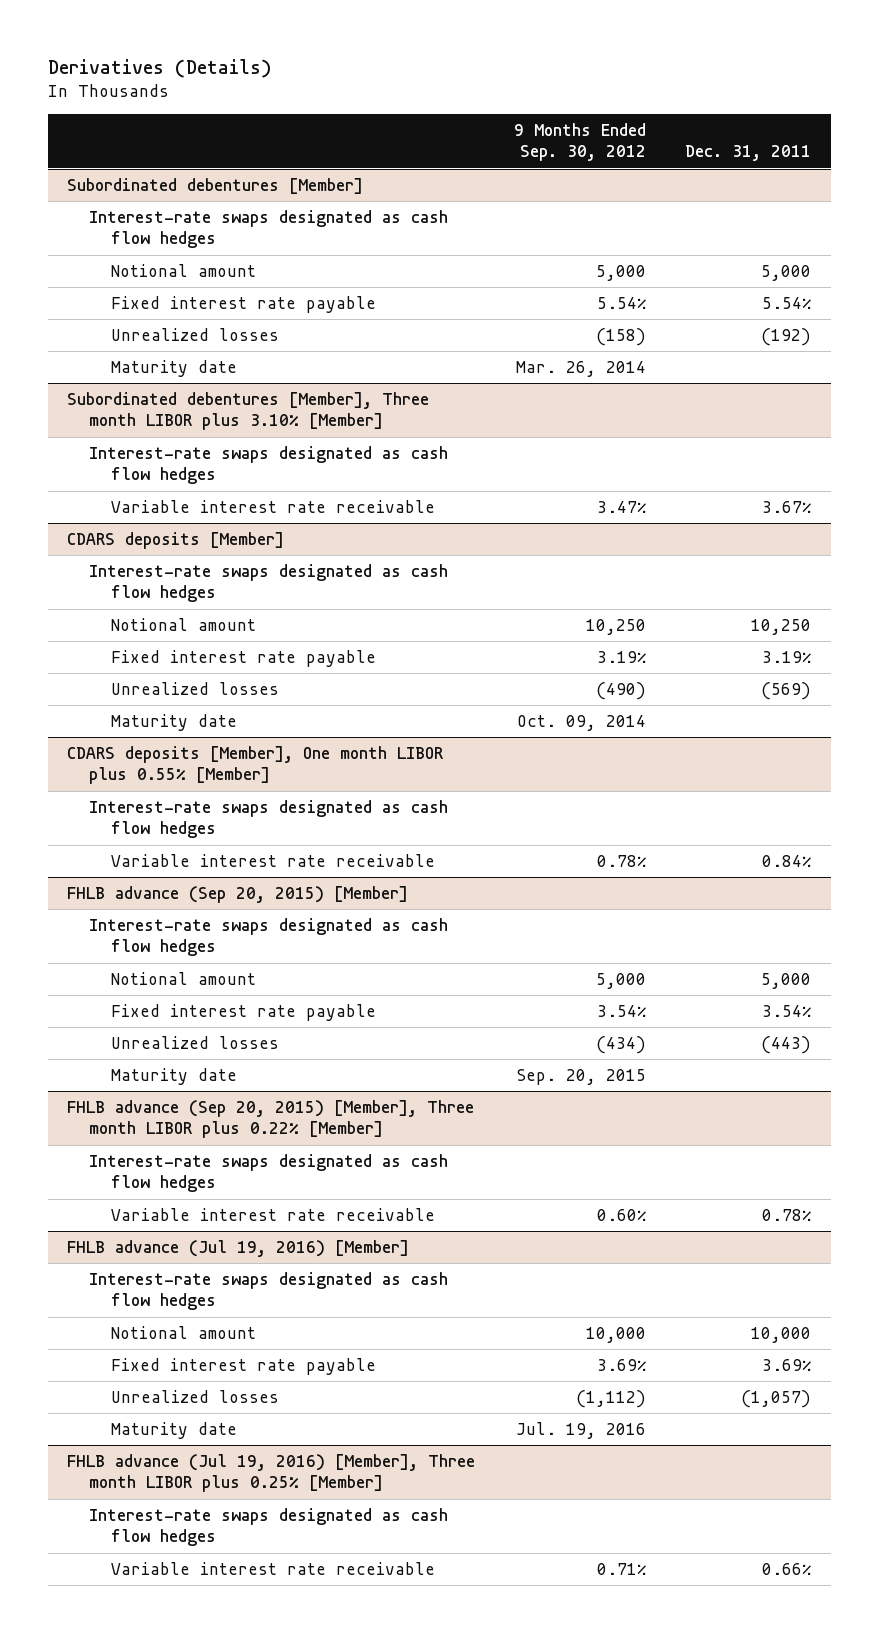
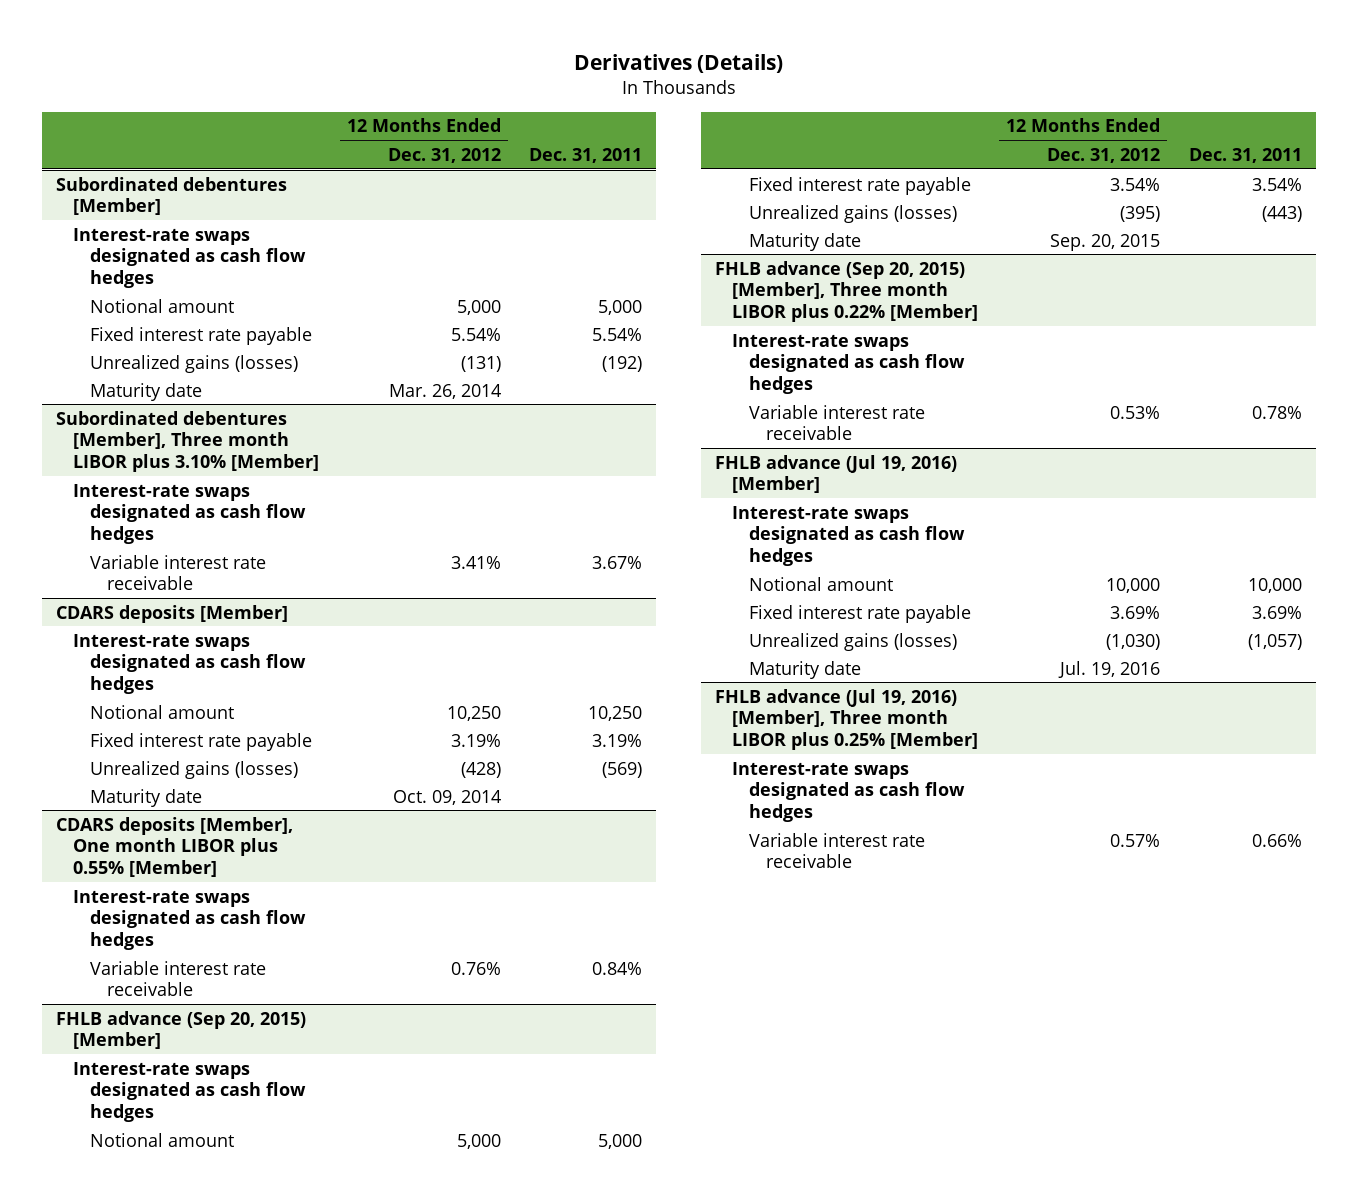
- | 9 Months Ended Sep. 30, 2012 | Dec. 31, 2011
+ | 12 Months Ended Dec. 31, 2012 | Dec. 31, 2011
@ Subordinated debentures [Member]
- Unrealized losses | (158) | (192)
+ Unrealized gains (losses) | (131) | (192)
@ CDARS deposits [Member]
- Unrealized losses | (490) | (569)
+ Unrealized gains (losses) | (428) | (569)
@ FHLB advance (Sep 20, 2015) [Member]
- Unrealized losses | (434) | (443)
+ Unrealized gains (losses) | (395) | (443)
@ FHLB advance (Jul 19, 2016) [Member]
- Unrealized losses | (1,112) | (1,057)
+ Unrealized gains (losses) | (1,030) | (1,057)

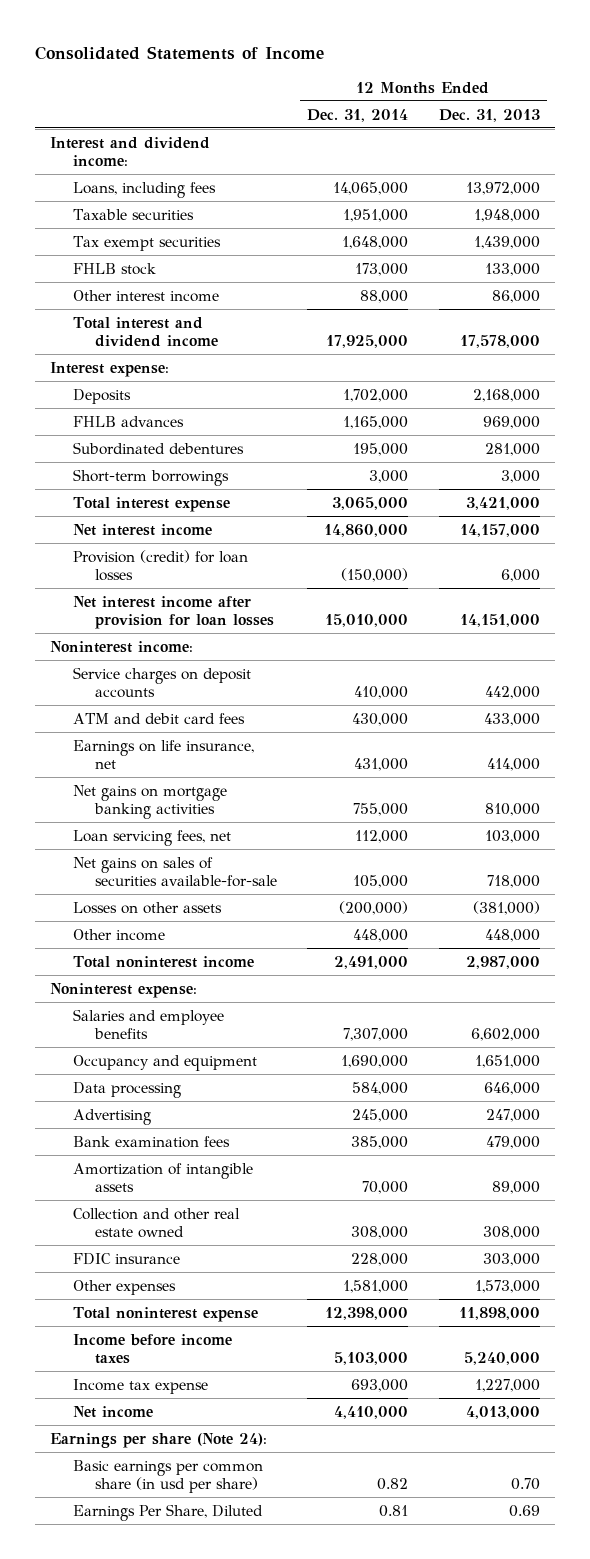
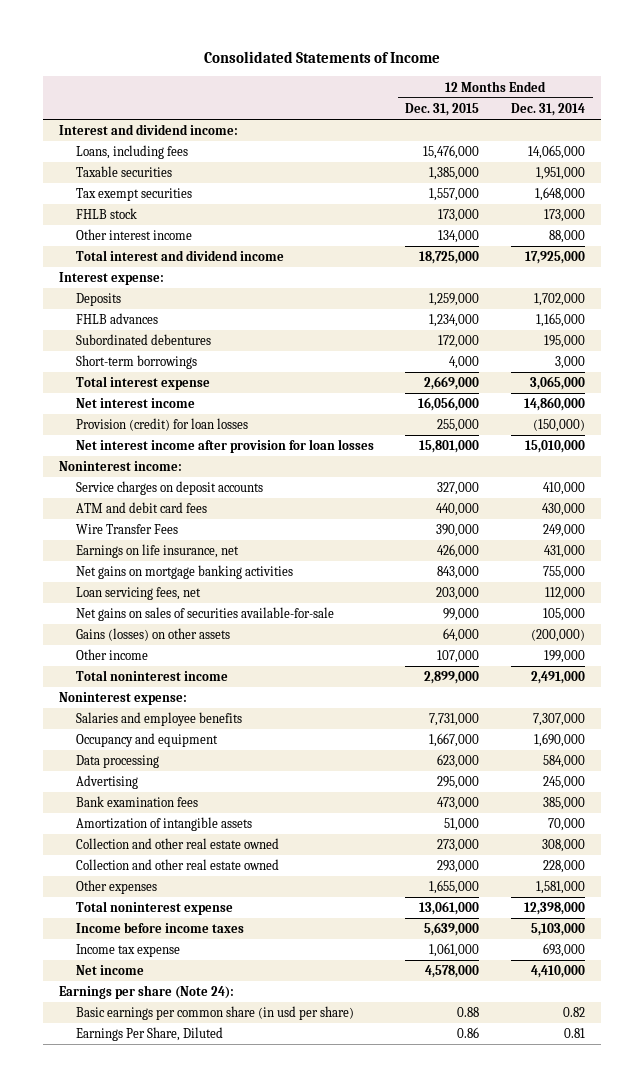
- | 12 Months Ended Dec. 31, 2014 | 12 Months Ended Dec. 31, 2013
+ | 12 Months Ended Dec. 31, 2015 | 12 Months Ended Dec. 31, 2014
+ Wire Transfer Fees | 390,000 | 249,000
- Losses on other assets | (200,000) | (381,000)
- Other income | 448,000 | 448,000
+ Gains (losses) on other assets | 64,000 | (200,000)
+ Other income | 107,000 | 199,000
- FDIC insurance | 228,000 | 303,000
+ Collection and other real estate owned | 293,000 | 228,000

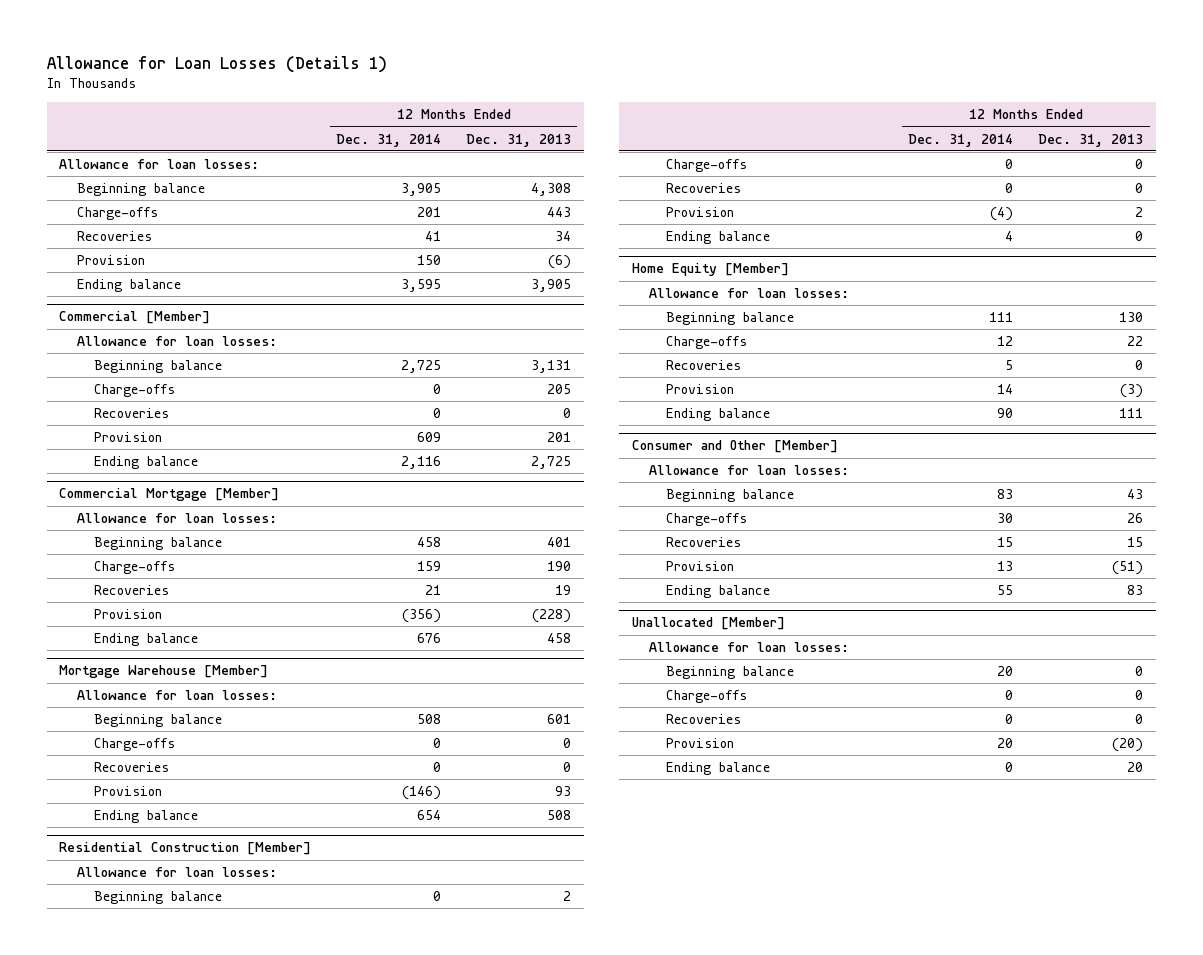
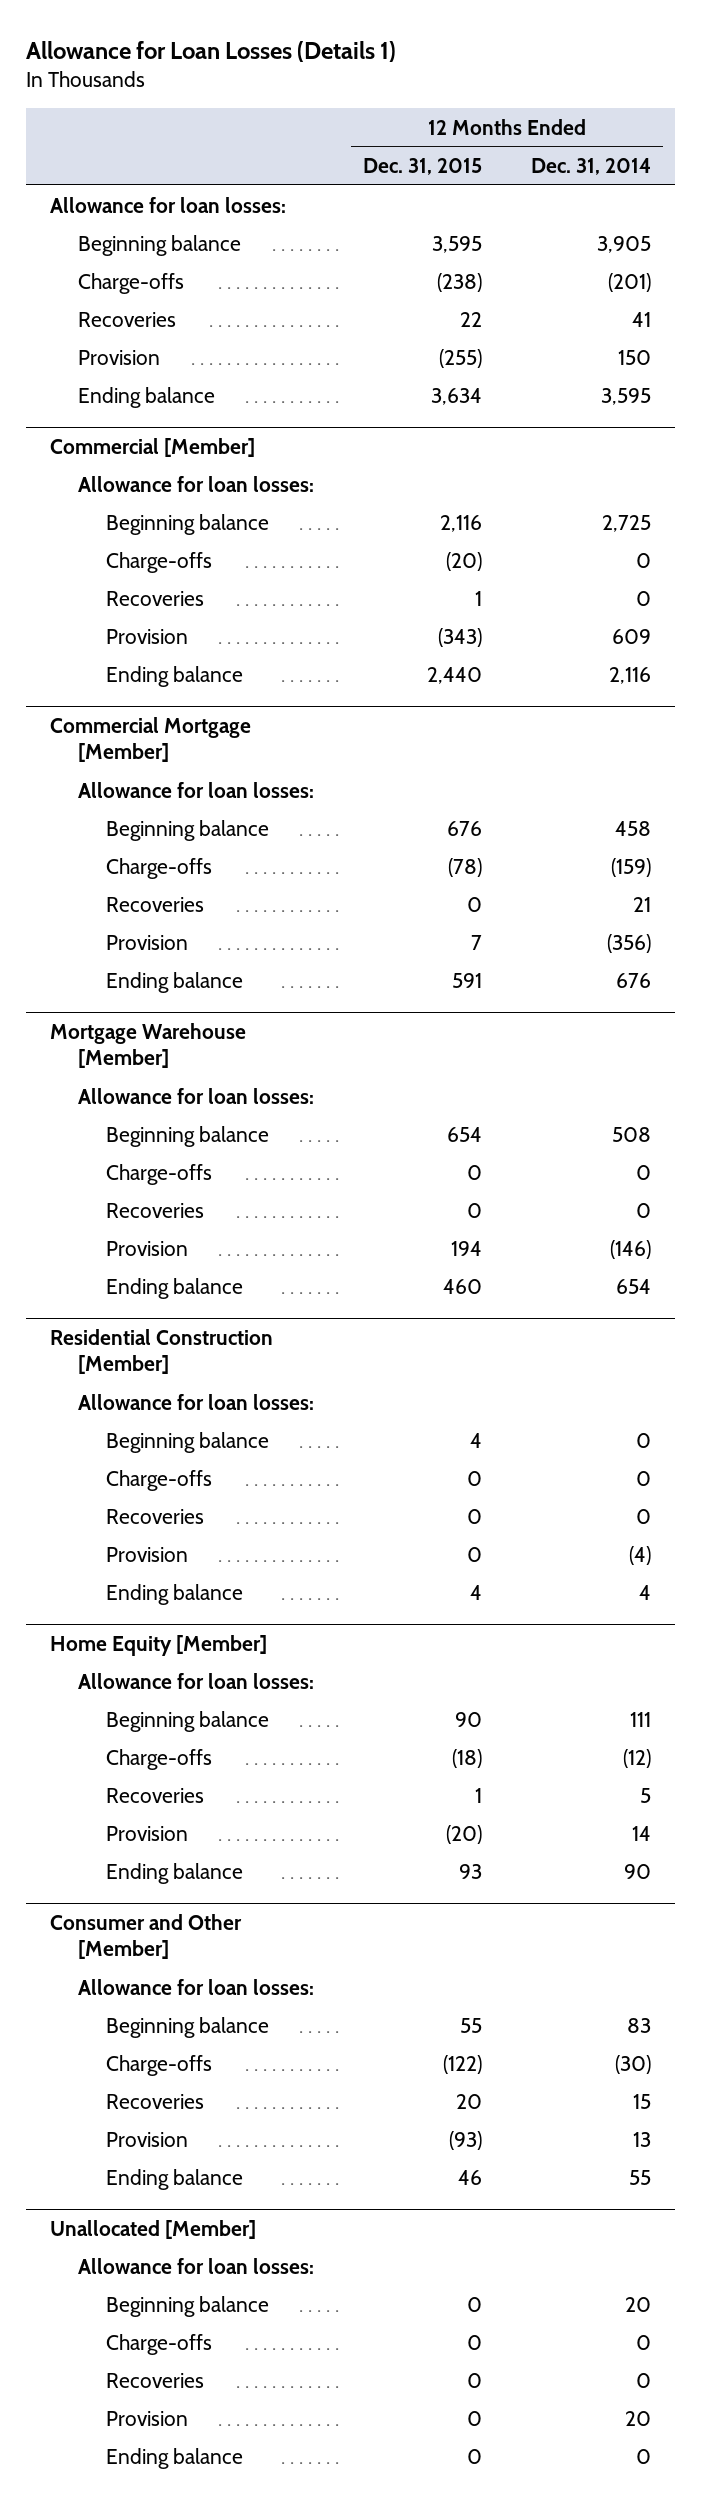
- | 12 Months Ended Dec. 31, 2014 | 12 Months Ended Dec. 31, 2013
+ | 12 Months Ended Dec. 31, 2015 | 12 Months Ended Dec. 31, 2014
- Charge-offs | 201 | 443
+ Charge-offs | (238) | (201)
@ Commercial Mortgage [Member]
- Charge-offs | 159 | 190
+ Charge-offs | (78) | (159)
@ Home Equity [Member]
- Charge-offs | 12 | 22
+ Charge-offs | (18) | (12)
@ Consumer and Other [Member]
- Charge-offs | 30 | 26
+ Charge-offs | (122) | (30)

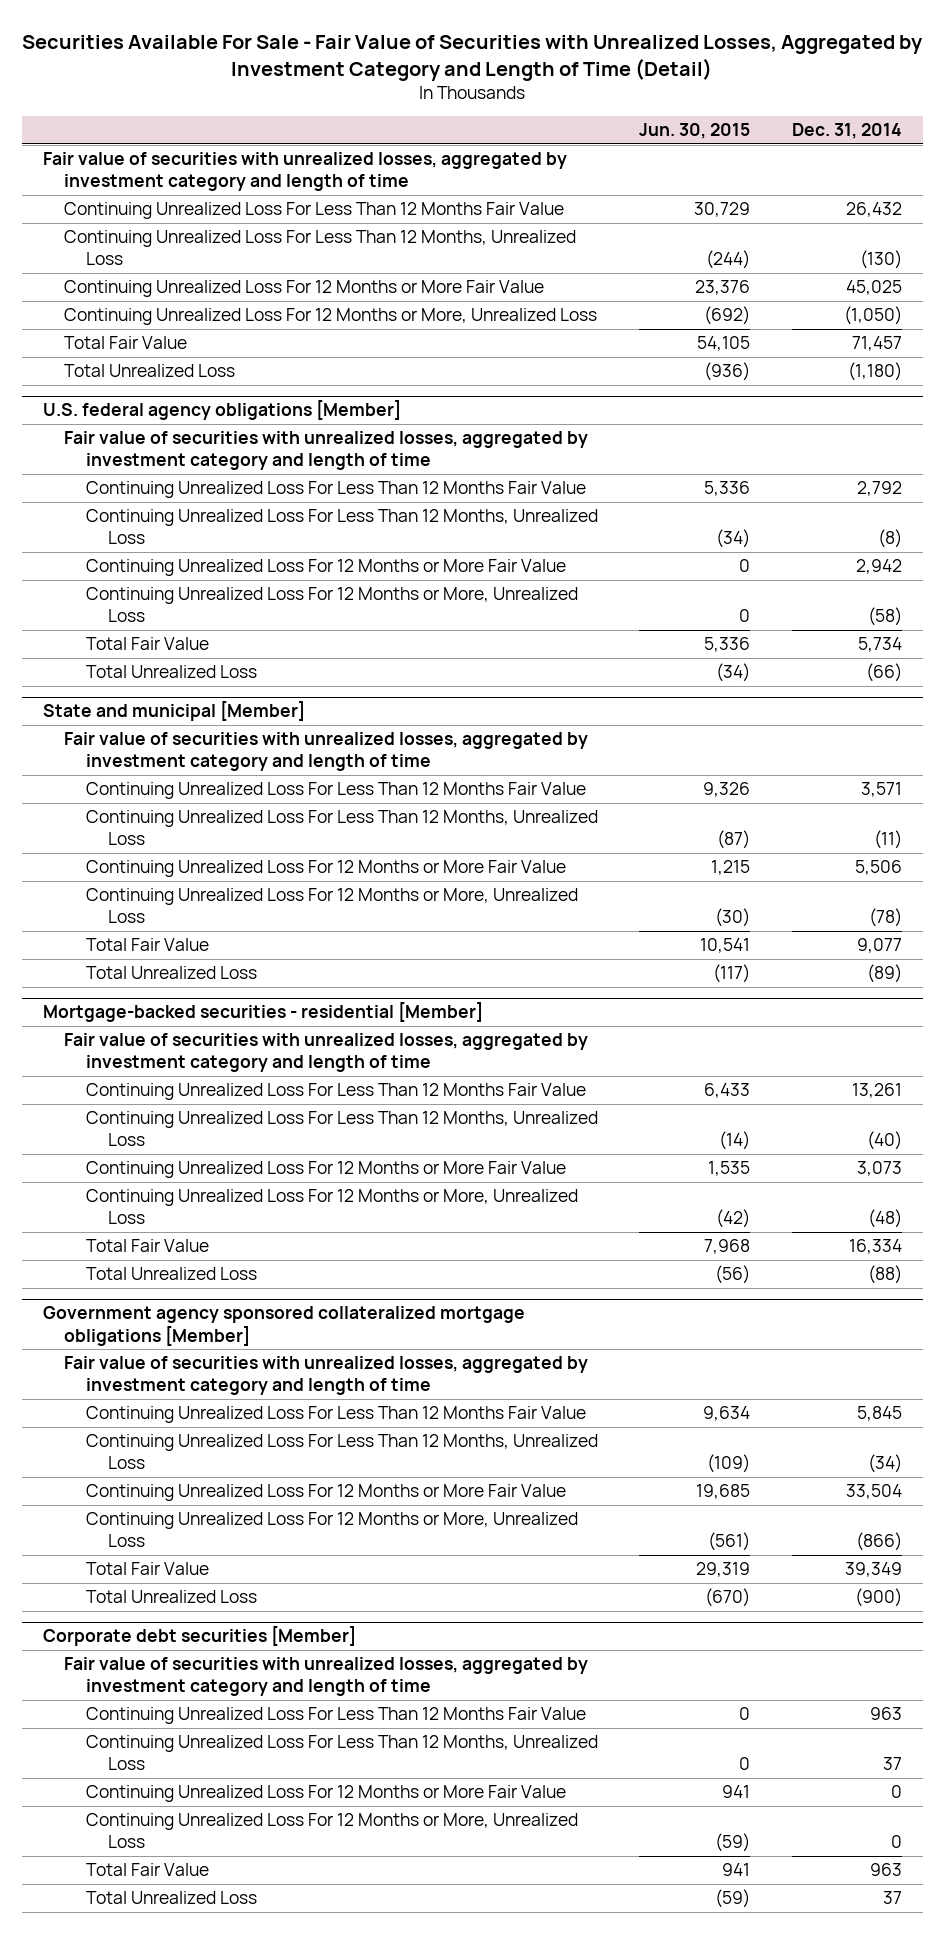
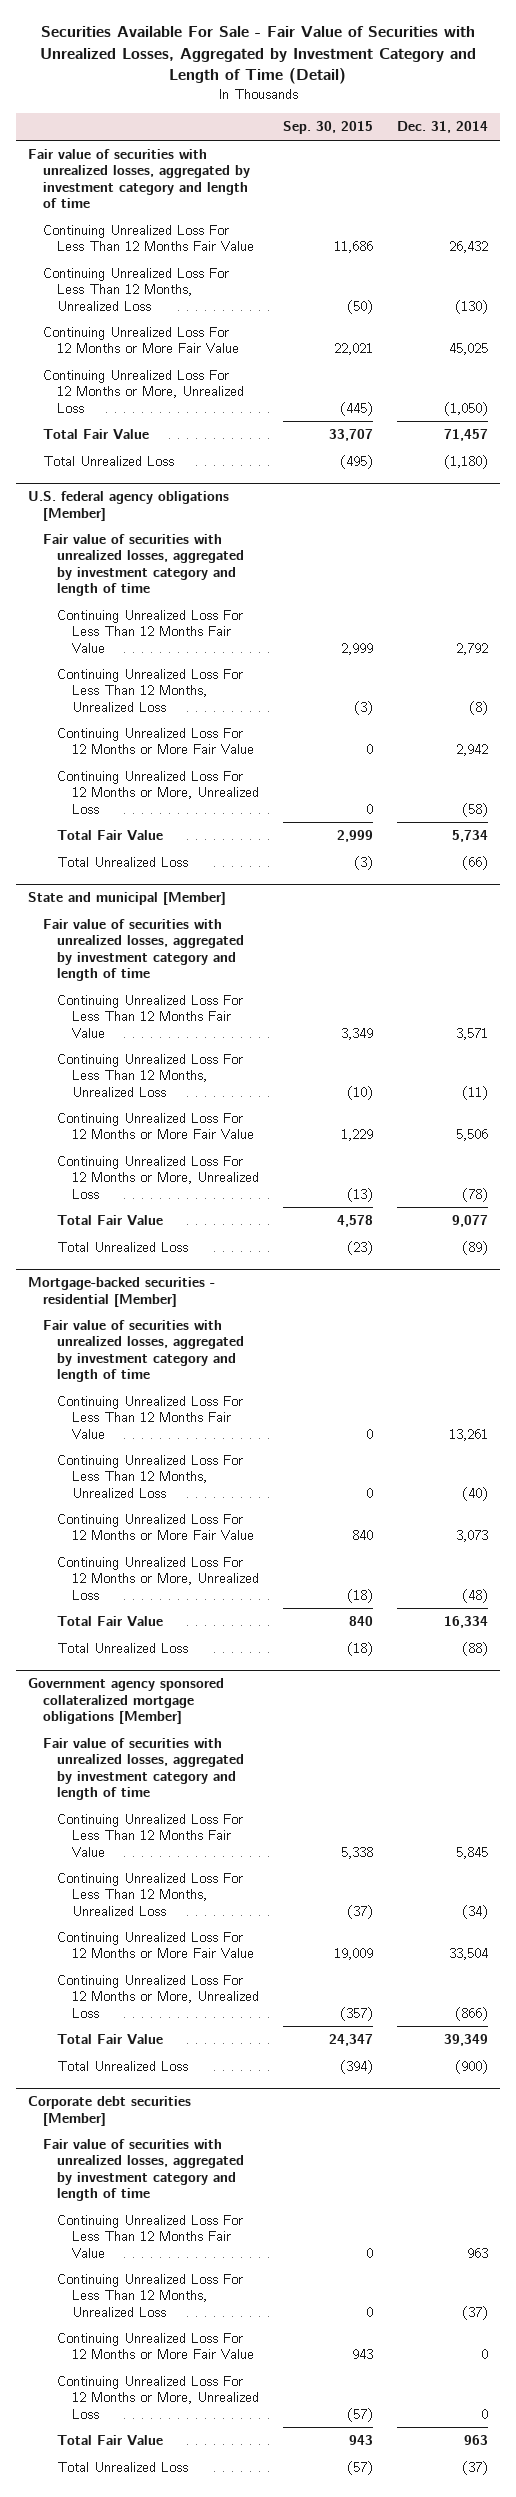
- | Jun. 30, 2015 | Dec. 31, 2014
+ | Sep. 30, 2015 | Dec. 31, 2014
@ Corporate debt securities [Member]
- Continuing Unrealized Loss For Less Than 12 Months, Unrealized Loss | 0 | 37
+ Continuing Unrealized Loss For Less Than 12 Months, Unrealized Loss | 0 | (37)
- Total Unrealized Loss | (59) | 37
+ Total Unrealized Loss | (57) | (37)

